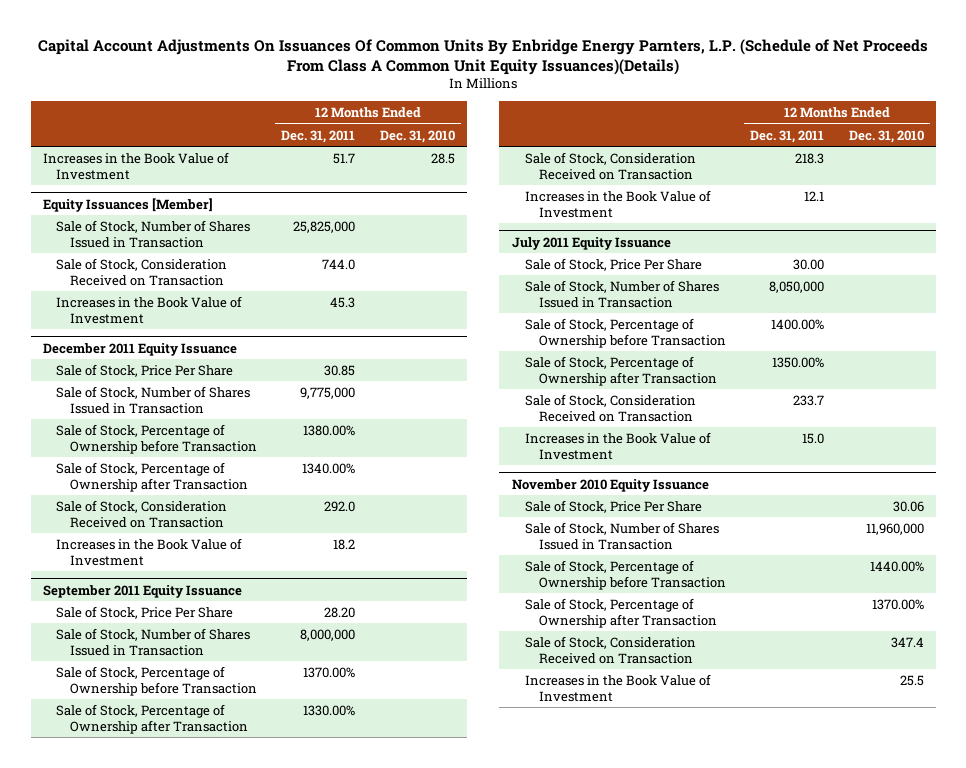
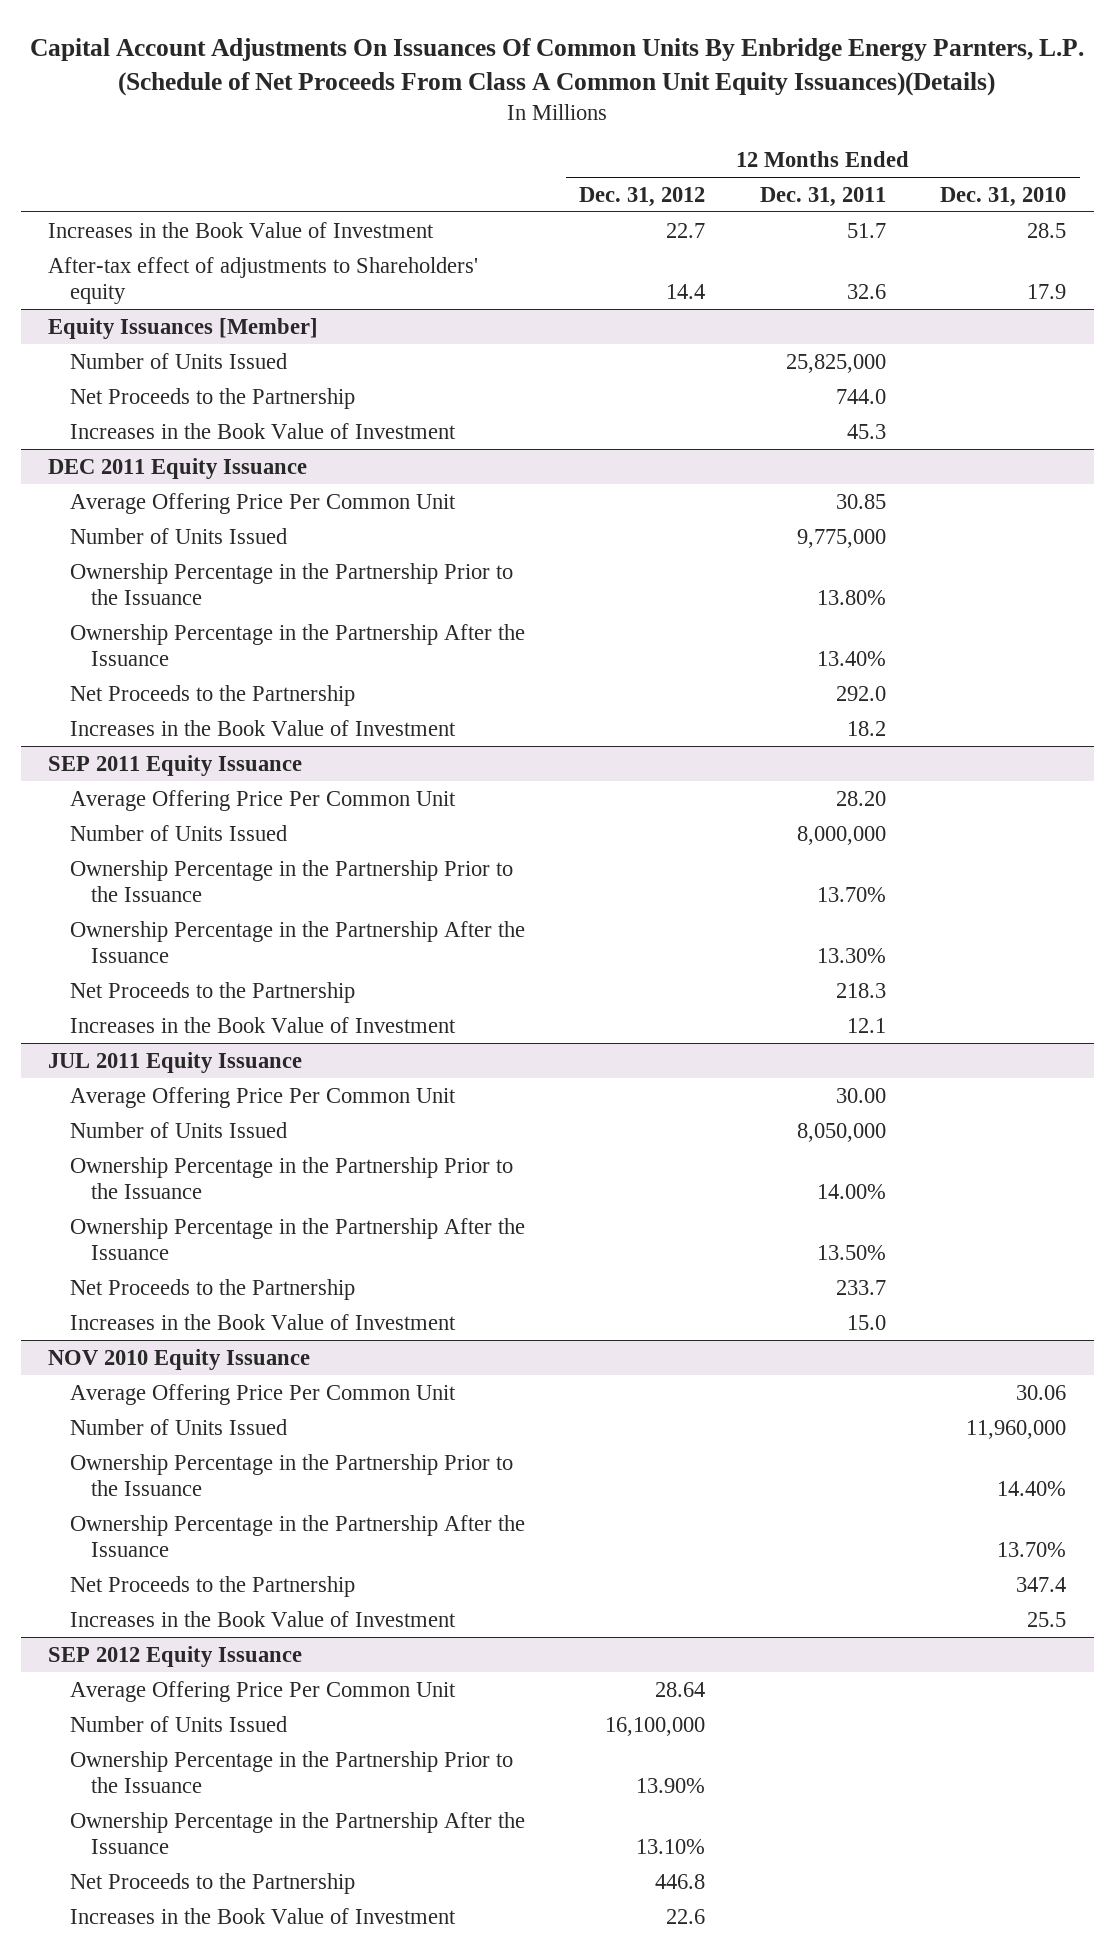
- | 12 Months Ended Dec. 31, 2011 | 12 Months Ended Dec. 31, 2010
+ | 12 Months Ended Dec. 31, 2012 | 12 Months Ended Dec. 31, 2011 | 12 Months Ended Dec. 31, 2010
+ After-tax effect of adjustments to Shareholders' equity | 14.4 | 32.6 | 17.9
@ Equity Issuances [Member]
- Sale of Stock, Number of Shares Issued in Transaction | 25,825,000 |
- Sale of Stock, Consideration Received on Transaction | 744.0 |
+ Number of Units Issued | | 25,825,000 |
+ Net Proceeds to the Partnership | | 744.0 |
- December 2011 Equity Issuance
- Sale of Stock, Price Per Share | 30.85 |
- Sale of Stock, Number of Shares Issued in Transaction | 9,775,000 |
- Sale of Stock, Percentage of Ownership before Transaction | 1380.00% |
- Sale of Stock, Percentage of Ownership after Transaction | 1340.00% |
- Sale of Stock, Consideration Received on Transaction | 292.0 |
+ DEC 2011 Equity Issuance
+ Average Offering Price Per Common Unit | | 30.85 |
+ Number of Units Issued | | 9,775,000 |
+ Ownership Percentage in the Partnership Prior to the Issuance | | 13.80% |
+ Ownership Percentage in the Partnership After the Issuance | | 13.40% |
+ Net Proceeds to the Partnership | | 292.0 |
- September 2011 Equity Issuance
- Sale of Stock, Price Per Share | 28.20 |
- Sale of Stock, Number of Shares Issued in Transaction | 8,000,000 |
- Sale of Stock, Percentage of Ownership before Transaction | 1370.00% |
- Sale of Stock, Percentage of Ownership after Transaction | 1330.00% |
- Sale of Stock, Consideration Received on Transaction | 218.3 |
+ SEP 2011 Equity Issuance
+ Average Offering Price Per Common Unit | | 28.20 |
+ Number of Units Issued | | 8,000,000 |
+ Ownership Percentage in the Partnership Prior to the Issuance | | 13.70% |
+ Ownership Percentage in the Partnership After the Issuance | | 13.30% |
+ Net Proceeds to the Partnership | | 218.3 |
- July 2011 Equity Issuance
- Sale of Stock, Price Per Share | 30.00 |
- Sale of Stock, Number of Shares Issued in Transaction | 8,050,000 |
- Sale of Stock, Percentage of Ownership before Transaction | 1400.00% |
- Sale of Stock, Percentage of Ownership after Transaction | 1350.00% |
- Sale of Stock, Consideration Received on Transaction | 233.7 |
+ JUL 2011 Equity Issuance
+ Average Offering Price Per Common Unit | | 30.00 |
+ Number of Units Issued | | 8,050,000 |
+ Ownership Percentage in the Partnership Prior to the Issuance | | 14.00% |
+ Ownership Percentage in the Partnership After the Issuance | | 13.50% |
+ Net Proceeds to the Partnership | | 233.7 |
- November 2010 Equity Issuance
- Sale of Stock, Price Per Share | | 30.06
- Sale of Stock, Number of Shares Issued in Transaction | | 11,960,000
- Sale of Stock, Percentage of Ownership before Transaction | | 1440.00%
- Sale of Stock, Percentage of Ownership after Transaction | | 1370.00%
- Sale of Stock, Consideration Received on Transaction | | 347.4
+ NOV 2010 Equity Issuance
+ Average Offering Price Per Common Unit | | | 30.06
+ Number of Units Issued | | | 11,960,000
+ Ownership Percentage in the Partnership Prior to the Issuance | | | 14.40%
+ Ownership Percentage in the Partnership After the Issuance | | | 13.70%
+ Net Proceeds to the Partnership | | | 347.4
+ SEP 2012 Equity Issuance
+ Average Offering Price Per Common Unit | 28.64 | |
+ Number of Units Issued | 16,100,000 | |
+ Ownership Percentage in the Partnership Prior to the Issuance | 13.90% | |
+ Ownership Percentage in the Partnership After the Issuance | 13.10% | |
+ Net Proceeds to the Partnership | 446.8 | |
+ Increases in the Book Value of Investment | 22.6 | |

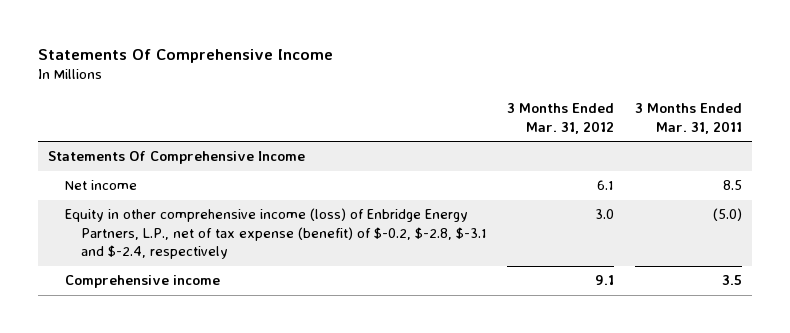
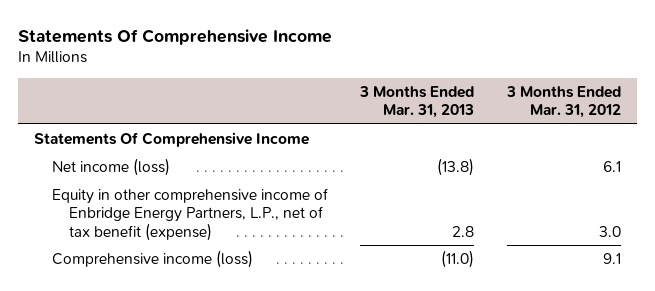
- | 3 Months Ended Mar. 31, 2012 | 3 Months Ended Mar. 31, 2011
+ | 3 Months Ended Mar. 31, 2013 | 3 Months Ended Mar. 31, 2012
- Net income | 6.1 | 8.5
- Equity in other comprehensive income (loss) of Enbridge Energy Partners, L.P., net of tax expense (benefit) of $-0.2, $-2.8, $-3.1 and $-2.4, respectively | 3.0 | (5.0)
- Comprehensive income | 9.1 | 3.5
+ Net income (loss) | (13.8) | 6.1
+ Equity in other comprehensive income of Enbridge Energy Partners, L.P., net of tax benefit (expense) | 2.8 | 3.0
+ Comprehensive income (loss) | (11.0) | 9.1

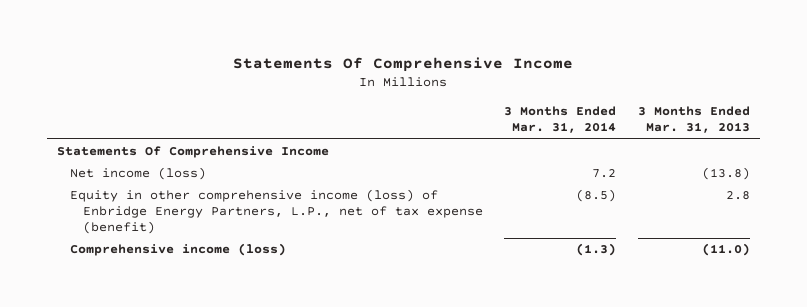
- | 3 Months Ended Mar. 31, 2013 | 3 Months Ended Mar. 31, 2012
+ | 3 Months Ended Mar. 31, 2014 | 3 Months Ended Mar. 31, 2013
- Equity in other comprehensive income of Enbridge Energy Partners, L.P., net of tax benefit (expense) | 2.8 | 3.0
+ Equity in other comprehensive income (loss) of Enbridge Energy Partners, L.P., net of tax expense (benefit) | (8.5) | 2.8

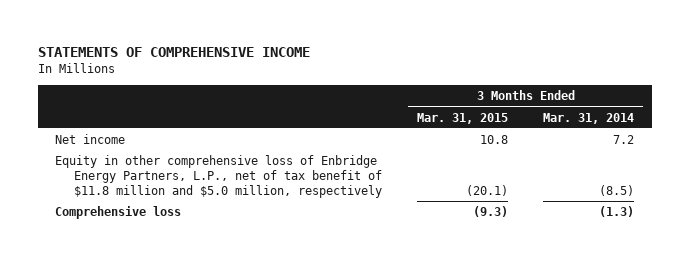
- Statements Of Comprehensive Income
+ STATEMENTS OF COMPREHENSIVE INCOME
- | 3 Months Ended Mar. 31, 2014 | 3 Months Ended Mar. 31, 2013
+ | 3 Months Ended Mar. 31, 2015 | 3 Months Ended Mar. 31, 2014
- Statements Of Comprehensive Income
- Net income (loss) | 7.2 | (13.8)
- Equity in other comprehensive income (loss) of Enbridge Energy Partners, L.P., net of tax expense (benefit) | (8.5) | 2.8
- Comprehensive income (loss) | (1.3) | (11.0)
+ Net income | 10.8 | 7.2
+ Equity in other comprehensive loss of Enbridge Energy Partners, L.P., net of tax benefit of $11.8 million and $5.0 million, respectively | (20.1) | (8.5)
+ Comprehensive loss | (9.3) | (1.3)

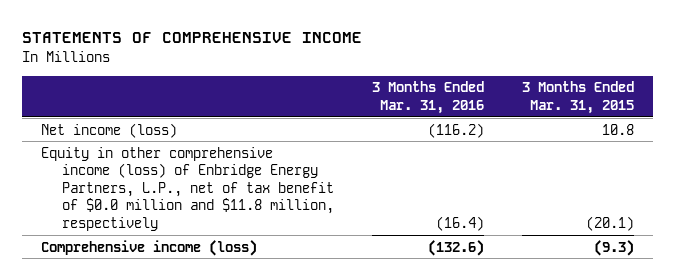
- | 3 Months Ended Mar. 31, 2015 | 3 Months Ended Mar. 31, 2014
+ | 3 Months Ended Mar. 31, 2016 | 3 Months Ended Mar. 31, 2015
- Net income | 10.8 | 7.2
- Equity in other comprehensive loss of Enbridge Energy Partners, L.P., net of tax benefit of $11.8 million and $5.0 million, respectively | (20.1) | (8.5)
- Comprehensive loss | (9.3) | (1.3)
+ Net income (loss) | (116.2) | 10.8
+ Equity in other comprehensive income (loss) of Enbridge Energy Partners, L.P., net of tax benefit of $0.0 million and $11.8 million, respectively | (16.4) | (20.1)
+ Comprehensive income (loss) | (132.6) | (9.3)

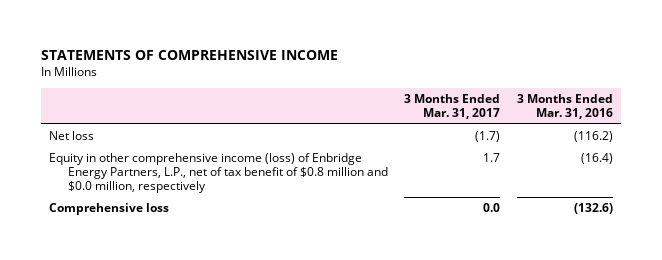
- | 3 Months Ended Mar. 31, 2016 | 3 Months Ended Mar. 31, 2015
+ | 3 Months Ended Mar. 31, 2017 | 3 Months Ended Mar. 31, 2016
- Net income (loss) | (116.2) | 10.8
- Equity in other comprehensive income (loss) of Enbridge Energy Partners, L.P., net of tax benefit of $0.0 million and $11.8 million, respectively | (16.4) | (20.1)
- Comprehensive income (loss) | (132.6) | (9.3)
+ Net loss | (1.7) | (116.2)
+ Equity in other comprehensive income (loss) of Enbridge Energy Partners, L.P., net of tax benefit of $0.8 million and $0.0 million, respectively | 1.7 | (16.4)
+ Comprehensive loss | 0.0 | (132.6)

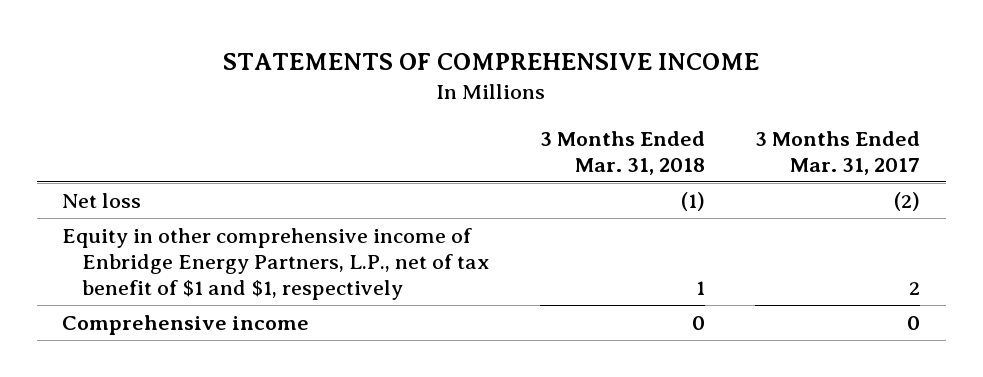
- | 3 Months Ended Mar. 31, 2017 | 3 Months Ended Mar. 31, 2016
+ | 3 Months Ended Mar. 31, 2018 | 3 Months Ended Mar. 31, 2017
- Net loss | (1.7) | (116.2)
- Equity in other comprehensive income (loss) of Enbridge Energy Partners, L.P., net of tax benefit of $0.8 million and $0.0 million, respectively | 1.7 | (16.4)
- Comprehensive loss | 0.0 | (132.6)
+ Net loss | (1) | (2)
+ Equity in other comprehensive income of Enbridge Energy Partners, L.P., net of tax benefit of $1 and $1, respectively | 1 | 2
+ Comprehensive income | 0 | 0

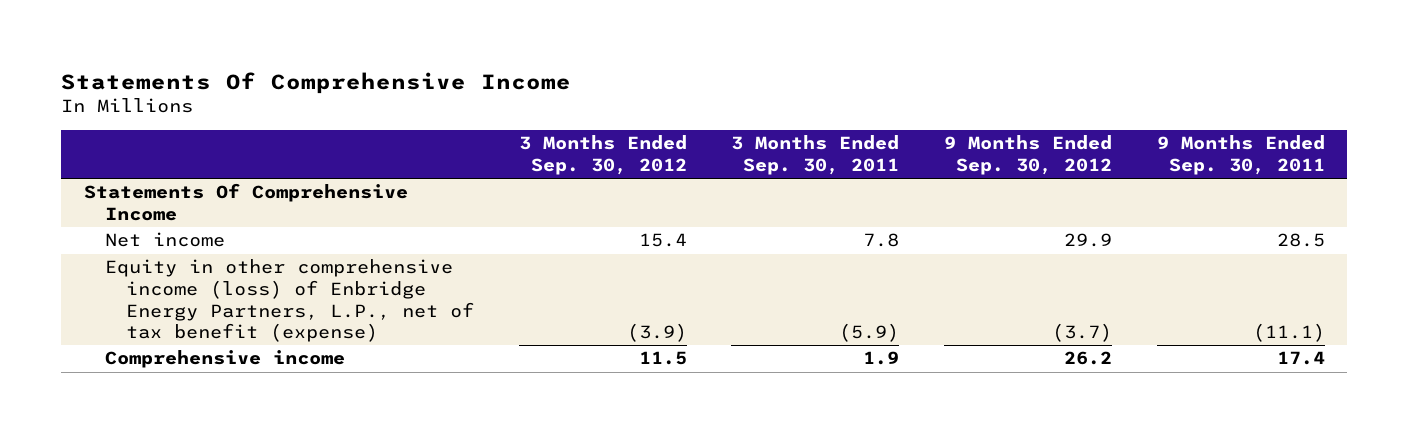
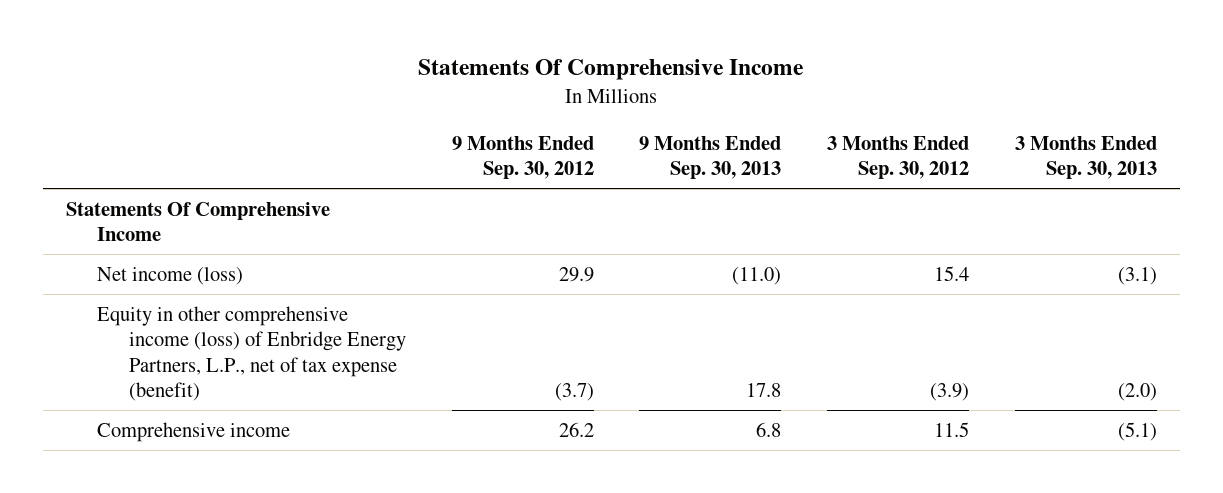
- | 3 Months Ended Sep. 30, 2012 | 3 Months Ended Sep. 30, 2011 | 9 Months Ended Sep. 30, 2012 | 9 Months Ended Sep. 30, 2011
+ | 9 Months Ended Sep. 30, 2012 | 9 Months Ended Sep. 30, 2013 | 3 Months Ended Sep. 30, 2012 | 3 Months Ended Sep. 30, 2013
- Net income | 15.4 | 7.8 | 29.9 | 28.5
- Equity in other comprehensive income (loss) of Enbridge Energy Partners, L.P., net of tax benefit (expense) | (3.9) | (5.9) | (3.7) | (11.1)
+ Net income (loss) | 29.9 | (11.0) | 15.4 | (3.1)
+ Equity in other comprehensive income (loss) of Enbridge Energy Partners, L.P., net of tax expense (benefit) | (3.7) | 17.8 | (3.9) | (2.0)

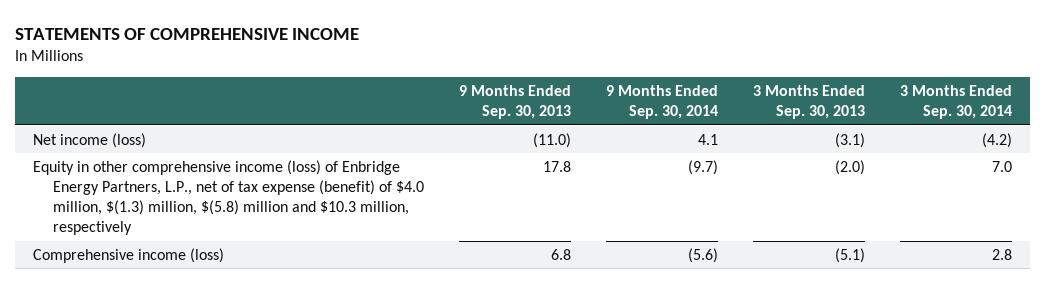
- Statements Of Comprehensive Income
+ STATEMENTS OF COMPREHENSIVE INCOME
- | 9 Months Ended Sep. 30, 2012 | 9 Months Ended Sep. 30, 2013 | 3 Months Ended Sep. 30, 2012 | 3 Months Ended Sep. 30, 2013
+ | 9 Months Ended Sep. 30, 2013 | 9 Months Ended Sep. 30, 2014 | 3 Months Ended Sep. 30, 2013 | 3 Months Ended Sep. 30, 2014
- Statements Of Comprehensive Income
- Equity in other comprehensive income (loss) of Enbridge Energy Partners, L.P., net of tax expense (benefit) | (3.7) | 17.8 | (3.9) | (2.0)
- Comprehensive income | 26.2 | 6.8 | 11.5 | (5.1)
+ Equity in other comprehensive income (loss) of Enbridge Energy Partners, L.P., net of tax expense (benefit) of $4.0 million, $(1.3) million, $(5.8) million and $10.3 million, respectively | 17.8 | (9.7) | (2.0) | 7.0
+ Comprehensive income (loss) | 6.8 | (5.6) | (5.1) | 2.8

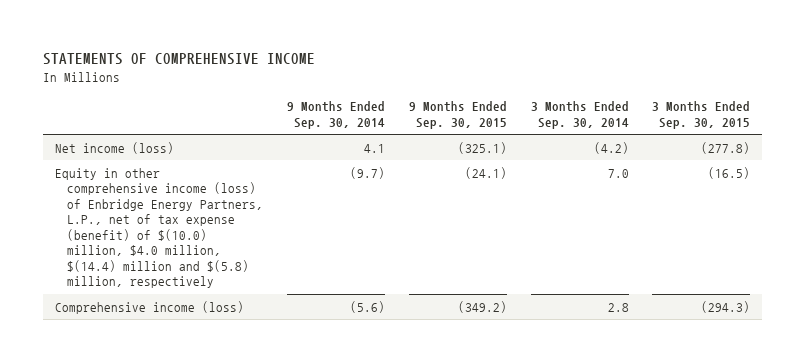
- | 9 Months Ended Sep. 30, 2013 | 9 Months Ended Sep. 30, 2014 | 3 Months Ended Sep. 30, 2013 | 3 Months Ended Sep. 30, 2014
+ | 9 Months Ended Sep. 30, 2014 | 9 Months Ended Sep. 30, 2015 | 3 Months Ended Sep. 30, 2014 | 3 Months Ended Sep. 30, 2015
- Equity in other comprehensive income (loss) of Enbridge Energy Partners, L.P., net of tax expense (benefit) of $4.0 million, $(1.3) million, $(5.8) million and $10.3 million, respectively | 17.8 | (9.7) | (2.0) | 7.0
+ Equity in other comprehensive income (loss) of Enbridge Energy Partners, L.P., net of tax expense (benefit) of $(10.0) million, $4.0 million, $(14.4) million and $(5.8) million, respectively | (9.7) | (24.1) | 7.0 | (16.5)

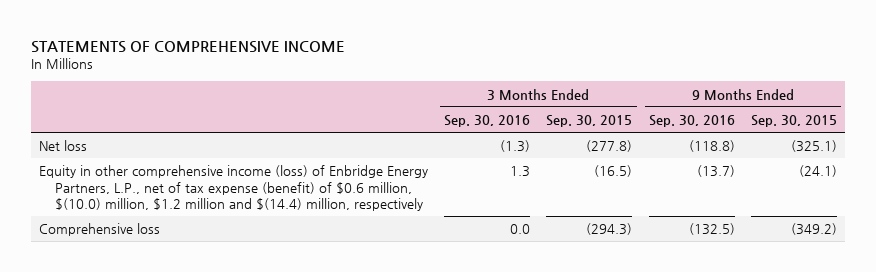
- | 9 Months Ended Sep. 30, 2014 | 9 Months Ended Sep. 30, 2015 | 3 Months Ended Sep. 30, 2014 | 3 Months Ended Sep. 30, 2015
+ | 3 Months Ended Sep. 30, 2016 | 3 Months Ended Sep. 30, 2015 | 9 Months Ended Sep. 30, 2016 | 9 Months Ended Sep. 30, 2015
- Net income (loss) | 4.1 | (325.1) | (4.2) | (277.8)
- Equity in other comprehensive income (loss) of Enbridge Energy Partners, L.P., net of tax expense (benefit) of $(10.0) million, $4.0 million, $(14.4) million and $(5.8) million, respectively | (9.7) | (24.1) | 7.0 | (16.5)
- Comprehensive income (loss) | (5.6) | (349.2) | 2.8 | (294.3)
+ Net loss | (1.3) | (277.8) | (118.8) | (325.1)
+ Equity in other comprehensive income (loss) of Enbridge Energy Partners, L.P., net of tax expense (benefit) of $0.6 million, $(10.0) million, $1.2 million and $(14.4) million, respectively | 1.3 | (16.5) | (13.7) | (24.1)
+ Comprehensive loss | 0.0 | (294.3) | (132.5) | (349.2)

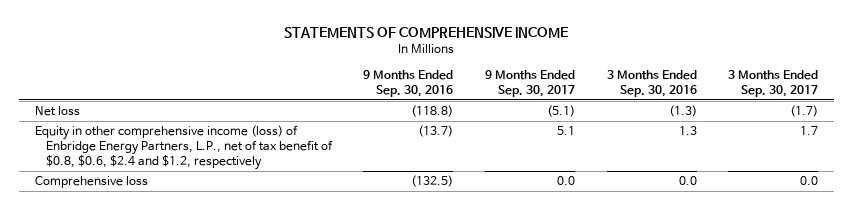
- | 3 Months Ended Sep. 30, 2016 | 3 Months Ended Sep. 30, 2015 | 9 Months Ended Sep. 30, 2016 | 9 Months Ended Sep. 30, 2015
+ | 9 Months Ended Sep. 30, 2016 | 9 Months Ended Sep. 30, 2017 | 3 Months Ended Sep. 30, 2016 | 3 Months Ended Sep. 30, 2017
- Equity in other comprehensive income (loss) of Enbridge Energy Partners, L.P., net of tax expense (benefit) of $0.6 million, $(10.0) million, $1.2 million and $(14.4) million, respectively | 1.3 | (16.5) | (13.7) | (24.1)
+ Equity in other comprehensive income (loss) of Enbridge Energy Partners, L.P., net of tax benefit of $0.8, $0.6, $2.4 and $1.2, respectively | (13.7) | 5.1 | 1.3 | 1.7

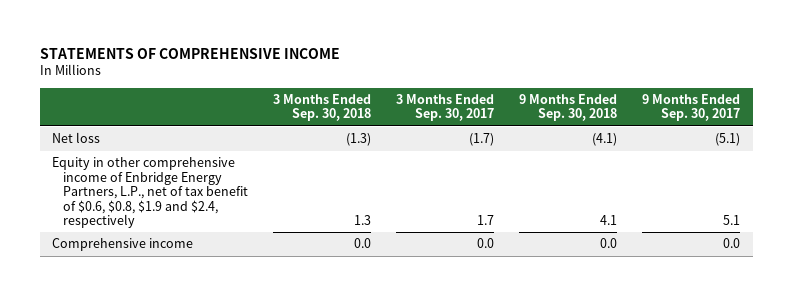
- | 9 Months Ended Sep. 30, 2016 | 9 Months Ended Sep. 30, 2017 | 3 Months Ended Sep. 30, 2016 | 3 Months Ended Sep. 30, 2017
+ | 3 Months Ended Sep. 30, 2018 | 3 Months Ended Sep. 30, 2017 | 9 Months Ended Sep. 30, 2018 | 9 Months Ended Sep. 30, 2017
- Equity in other comprehensive income (loss) of Enbridge Energy Partners, L.P., net of tax benefit of $0.8, $0.6, $2.4 and $1.2, respectively | (13.7) | 5.1 | 1.3 | 1.7
- Comprehensive loss | (132.5) | 0.0 | 0.0 | 0.0
+ Equity in other comprehensive income of Enbridge Energy Partners, L.P., net of tax benefit of $0.6, $0.8, $1.9 and $2.4, respectively | 1.3 | 1.7 | 4.1 | 5.1
+ Comprehensive income | 0.0 | 0.0 | 0.0 | 0.0

